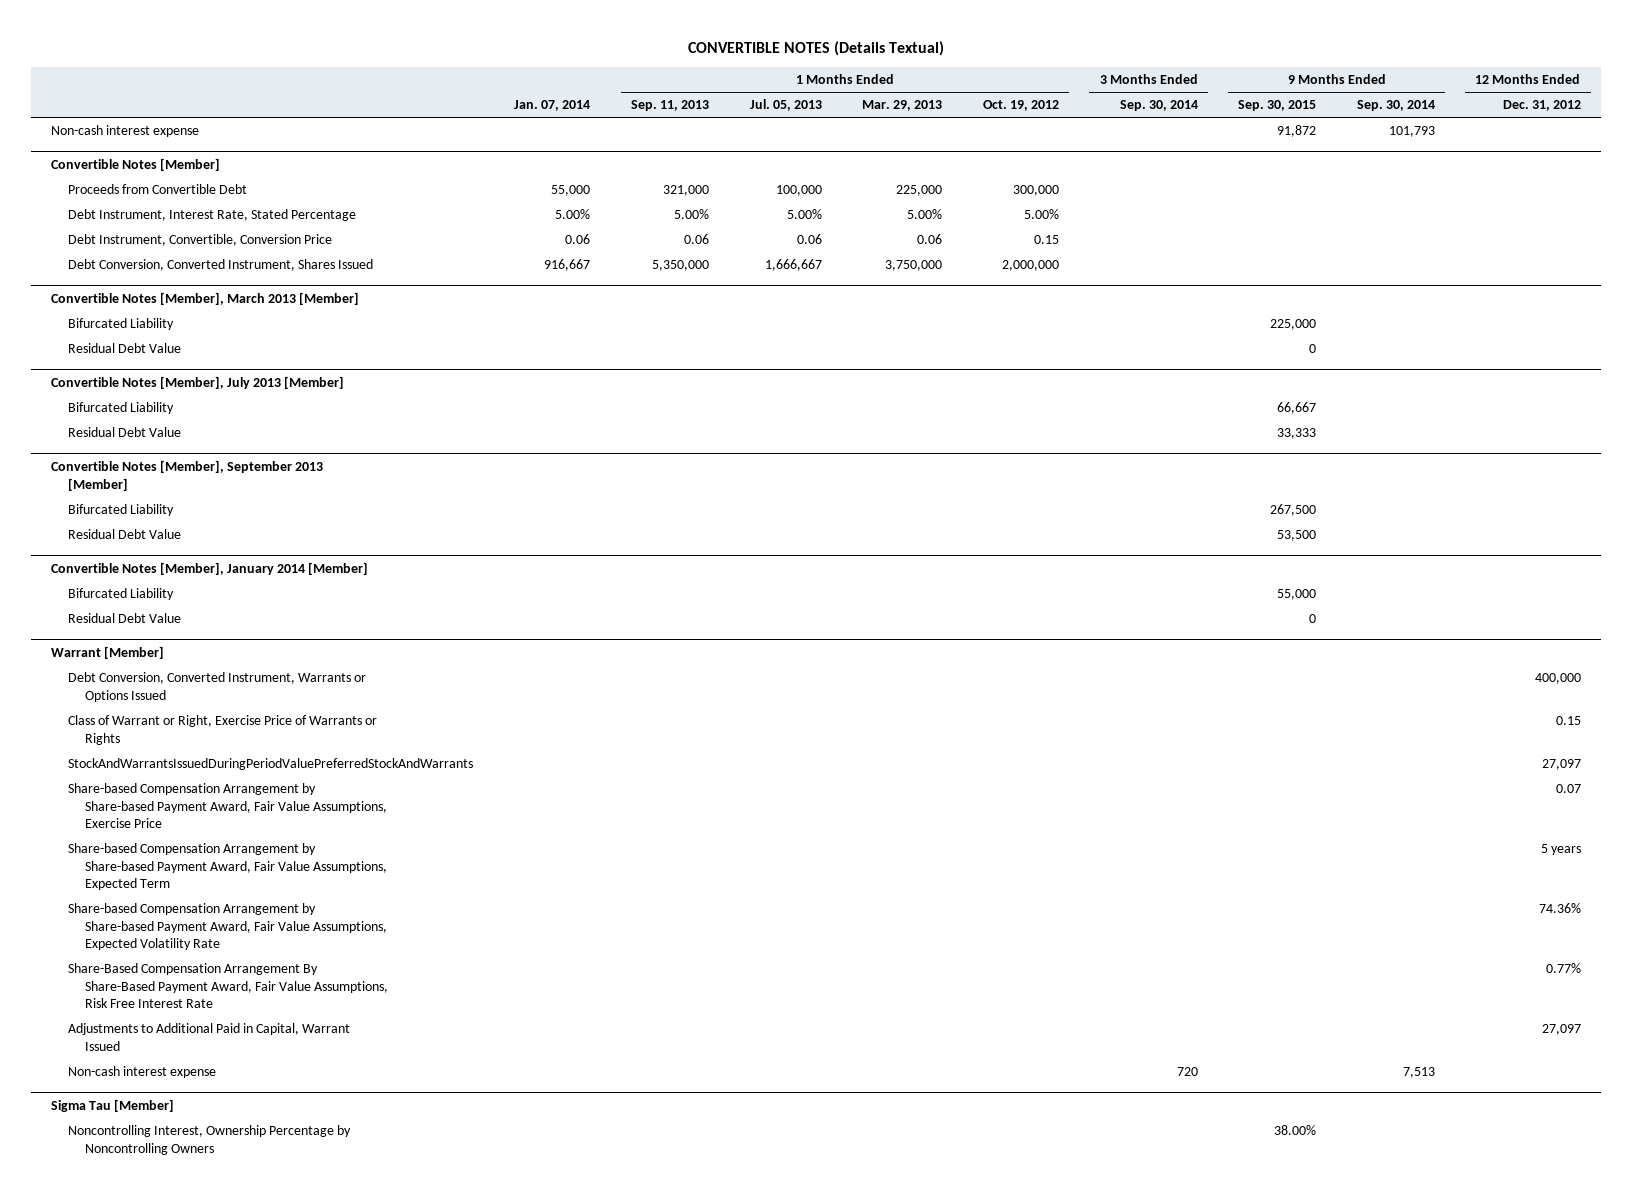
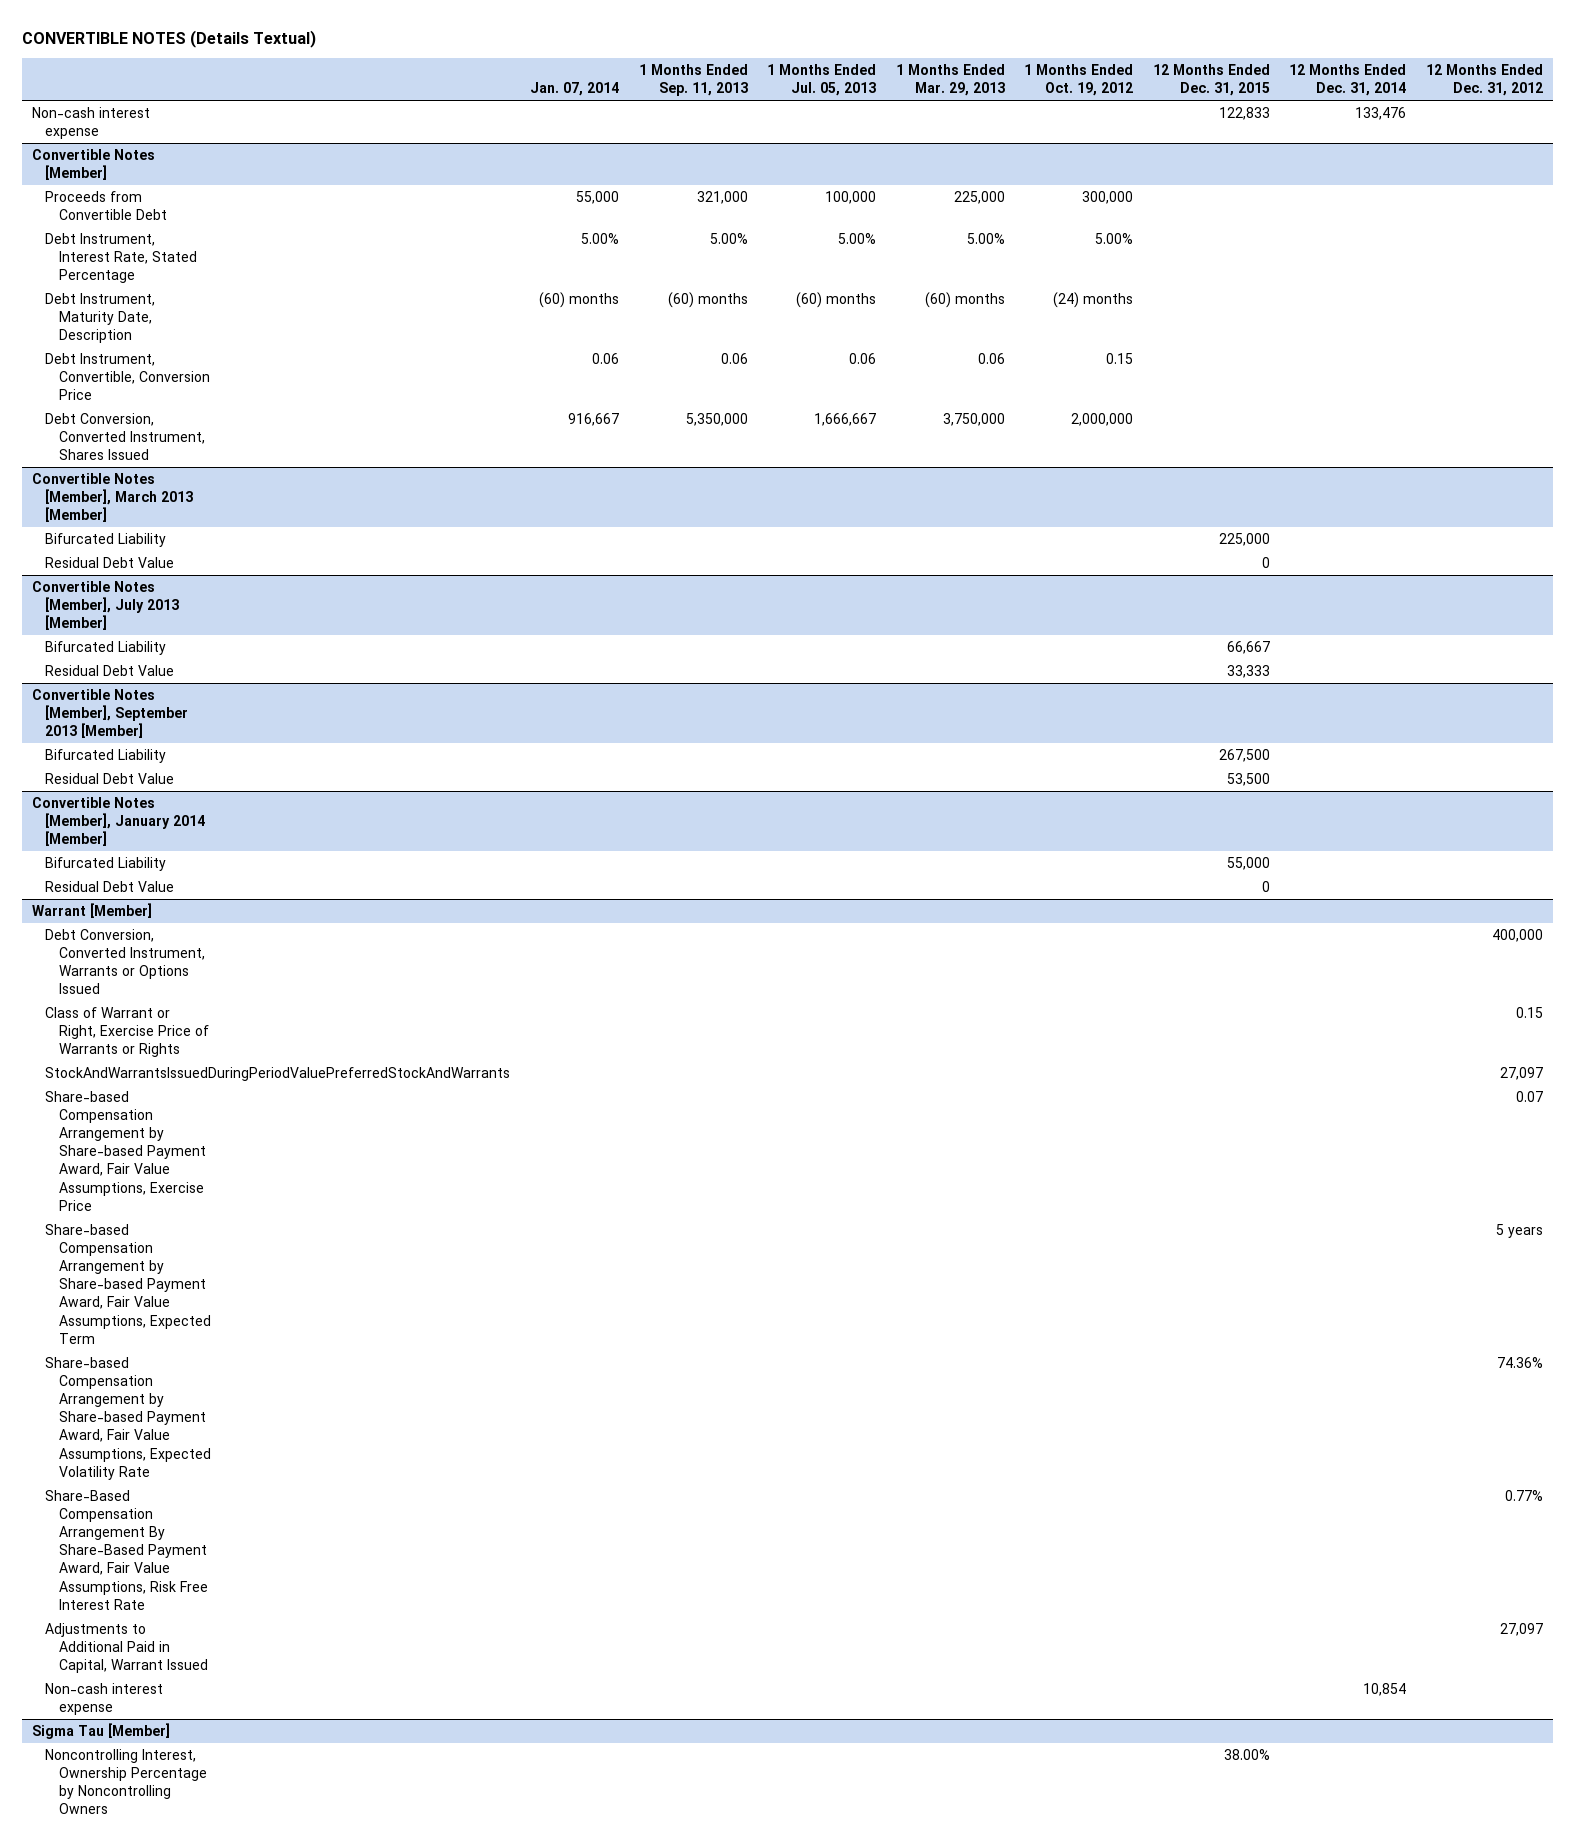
- | Jan. 07, 2014 | 1 Months Ended Sep. 11, 2013 | 1 Months Ended Jul. 05, 2013 | 1 Months Ended Mar. 29, 2013 | 1 Months Ended Oct. 19, 2012 | 3 Months Ended Sep. 30, 2014 | 9 Months Ended Sep. 30, 2015 | 9 Months Ended Sep. 30, 2014 | 12 Months Ended Dec. 31, 2012
+ | Jan. 07, 2014 | 1 Months Ended Sep. 11, 2013 | 1 Months Ended Jul. 05, 2013 | 1 Months Ended Mar. 29, 2013 | 1 Months Ended Oct. 19, 2012 | 12 Months Ended Dec. 31, 2015 | 12 Months Ended Dec. 31, 2014 | 12 Months Ended Dec. 31, 2012
@ Convertible Notes [Member]
+ Debt Instrument, Maturity Date, Description | (60) months | (60) months | (60) months | (60) months | (24) months | | |

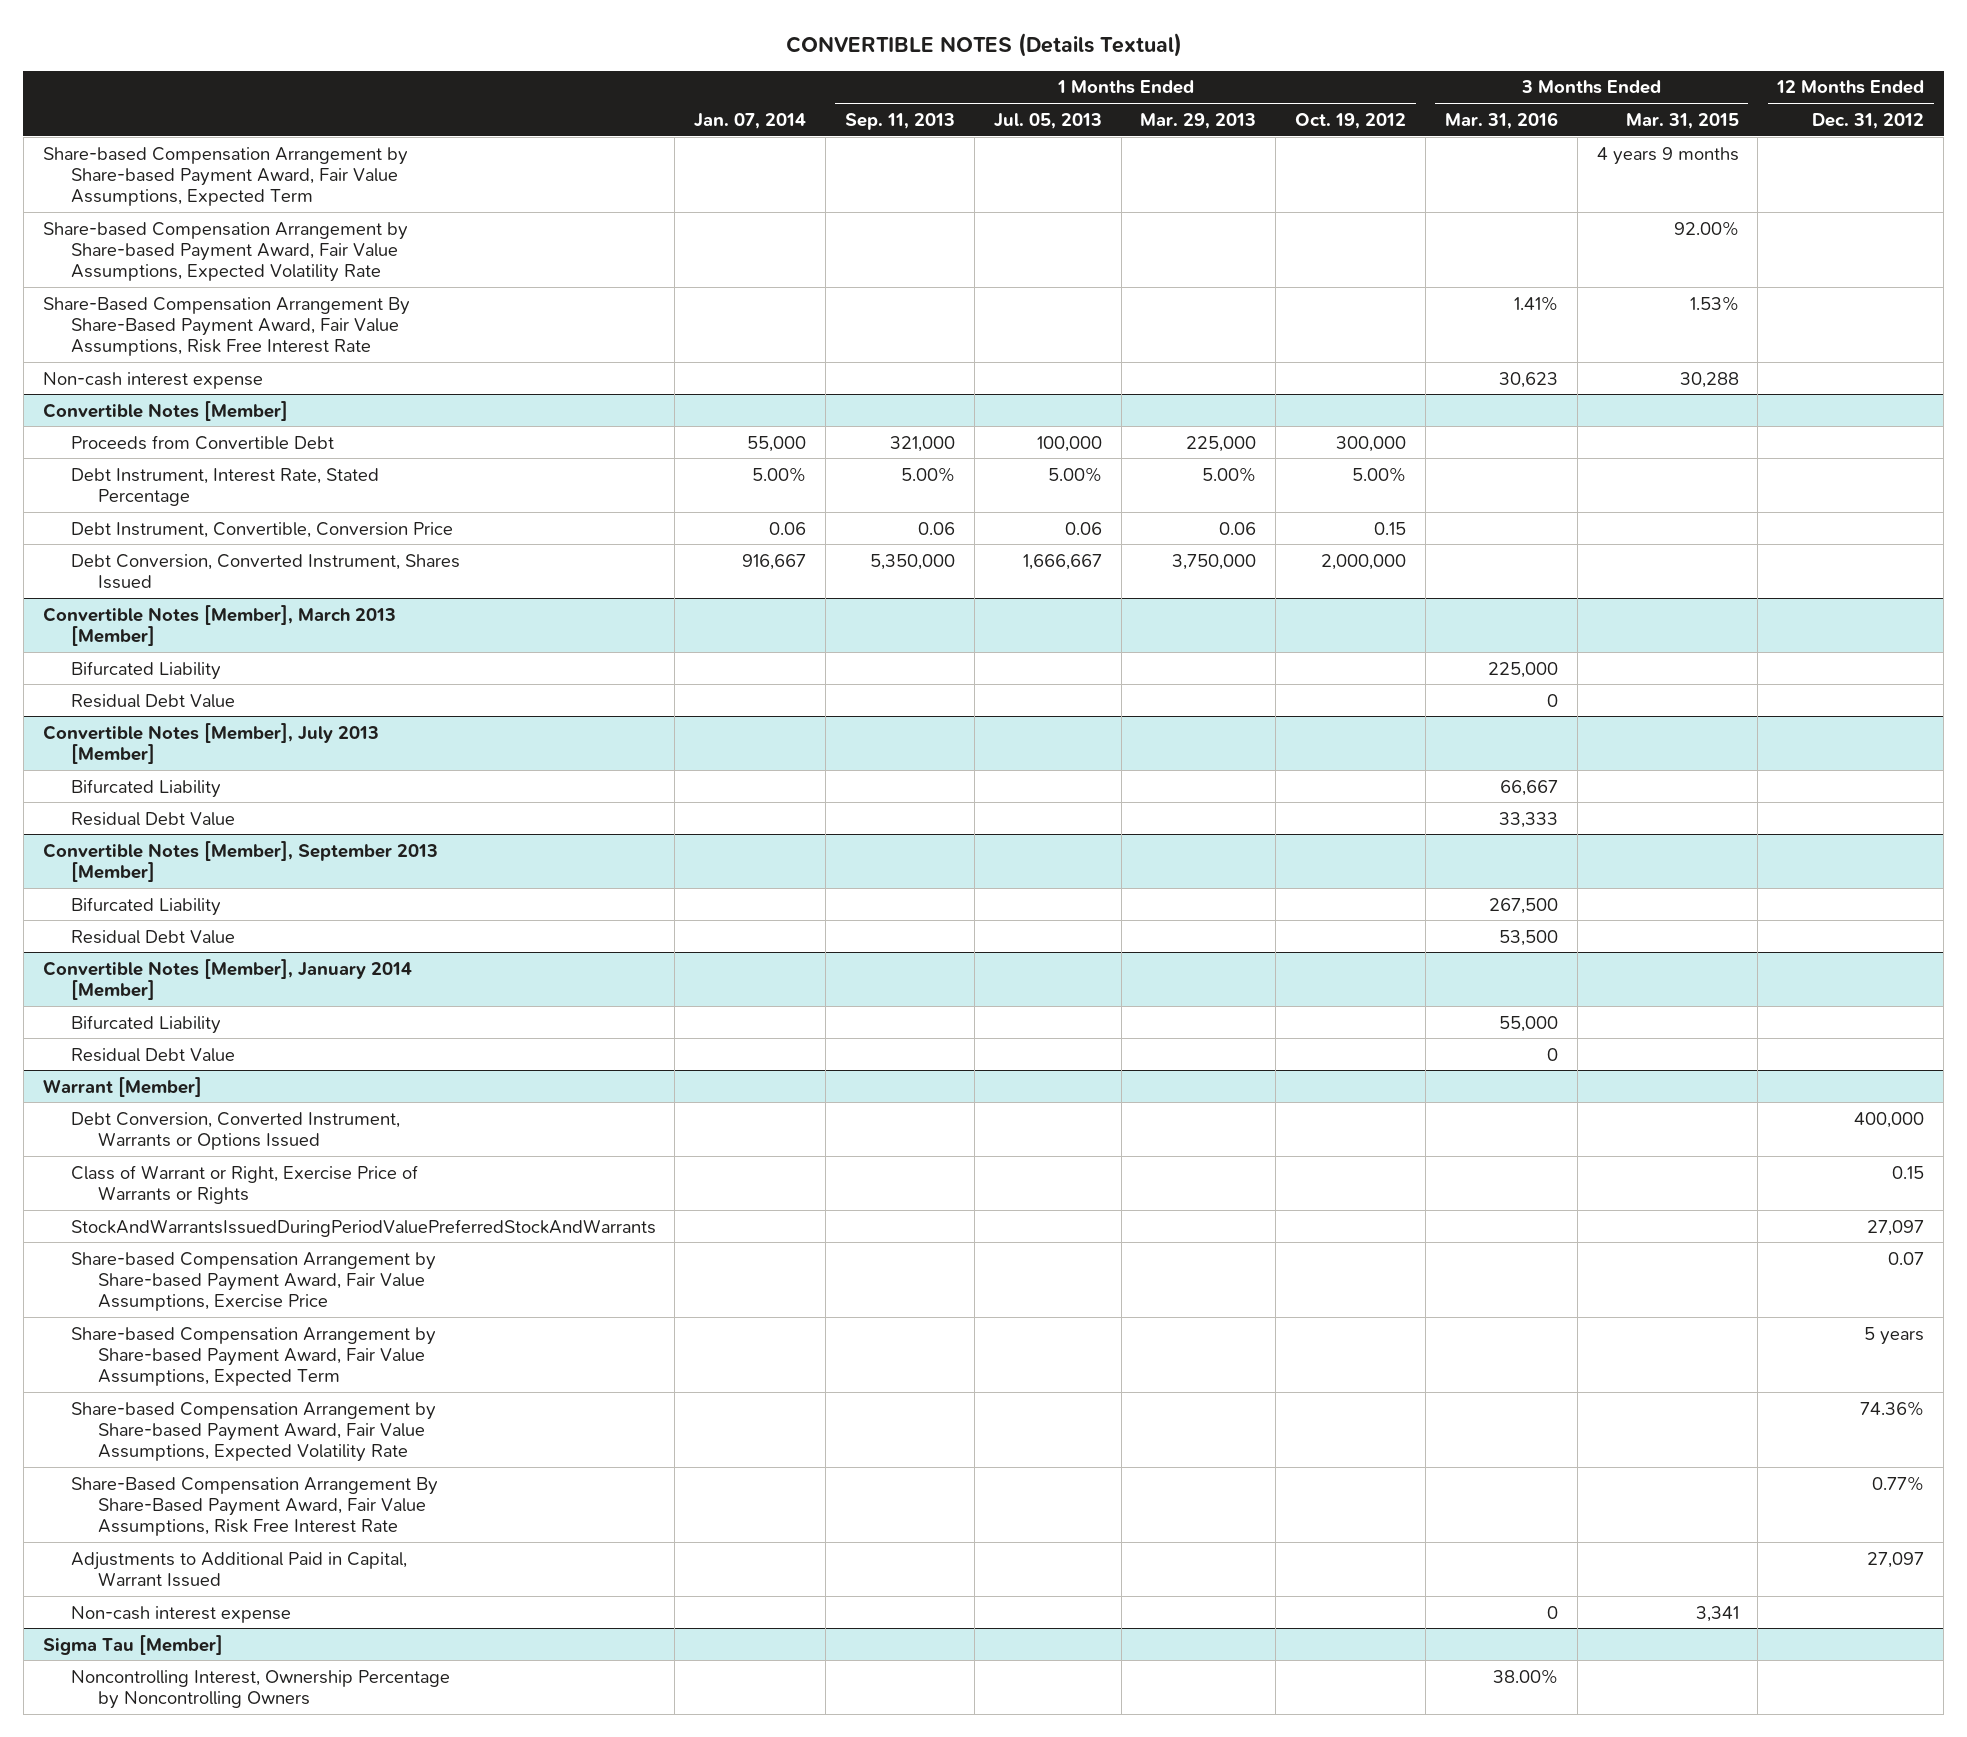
- | Jan. 07, 2014 | 1 Months Ended Sep. 11, 2013 | 1 Months Ended Jul. 05, 2013 | 1 Months Ended Mar. 29, 2013 | 1 Months Ended Oct. 19, 2012 | 12 Months Ended Dec. 31, 2015 | 12 Months Ended Dec. 31, 2014 | 12 Months Ended Dec. 31, 2012
+ | Jan. 07, 2014 | 1 Months Ended Sep. 11, 2013 | 1 Months Ended Jul. 05, 2013 | 1 Months Ended Mar. 29, 2013 | 1 Months Ended Oct. 19, 2012 | 3 Months Ended Mar. 31, 2016 | 3 Months Ended Mar. 31, 2015 | 12 Months Ended Dec. 31, 2012
+ Share-based Compensation Arrangement by Share-based Payment Award, Fair Value Assumptions, Expected Term | | | | | | | 4 years 9 months |
+ Share-based Compensation Arrangement by Share-based Payment Award, Fair Value Assumptions, Expected Volatility Rate | | | | | | | 92.00% |
+ Share-Based Compensation Arrangement By Share-Based Payment Award, Fair Value Assumptions, Risk Free Interest Rate | | | | | | 1.41% | 1.53% |
@ Convertible Notes [Member]
- Debt Instrument, Maturity Date, Description | (60) months | (60) months | (60) months | (60) months | (24) months | | |

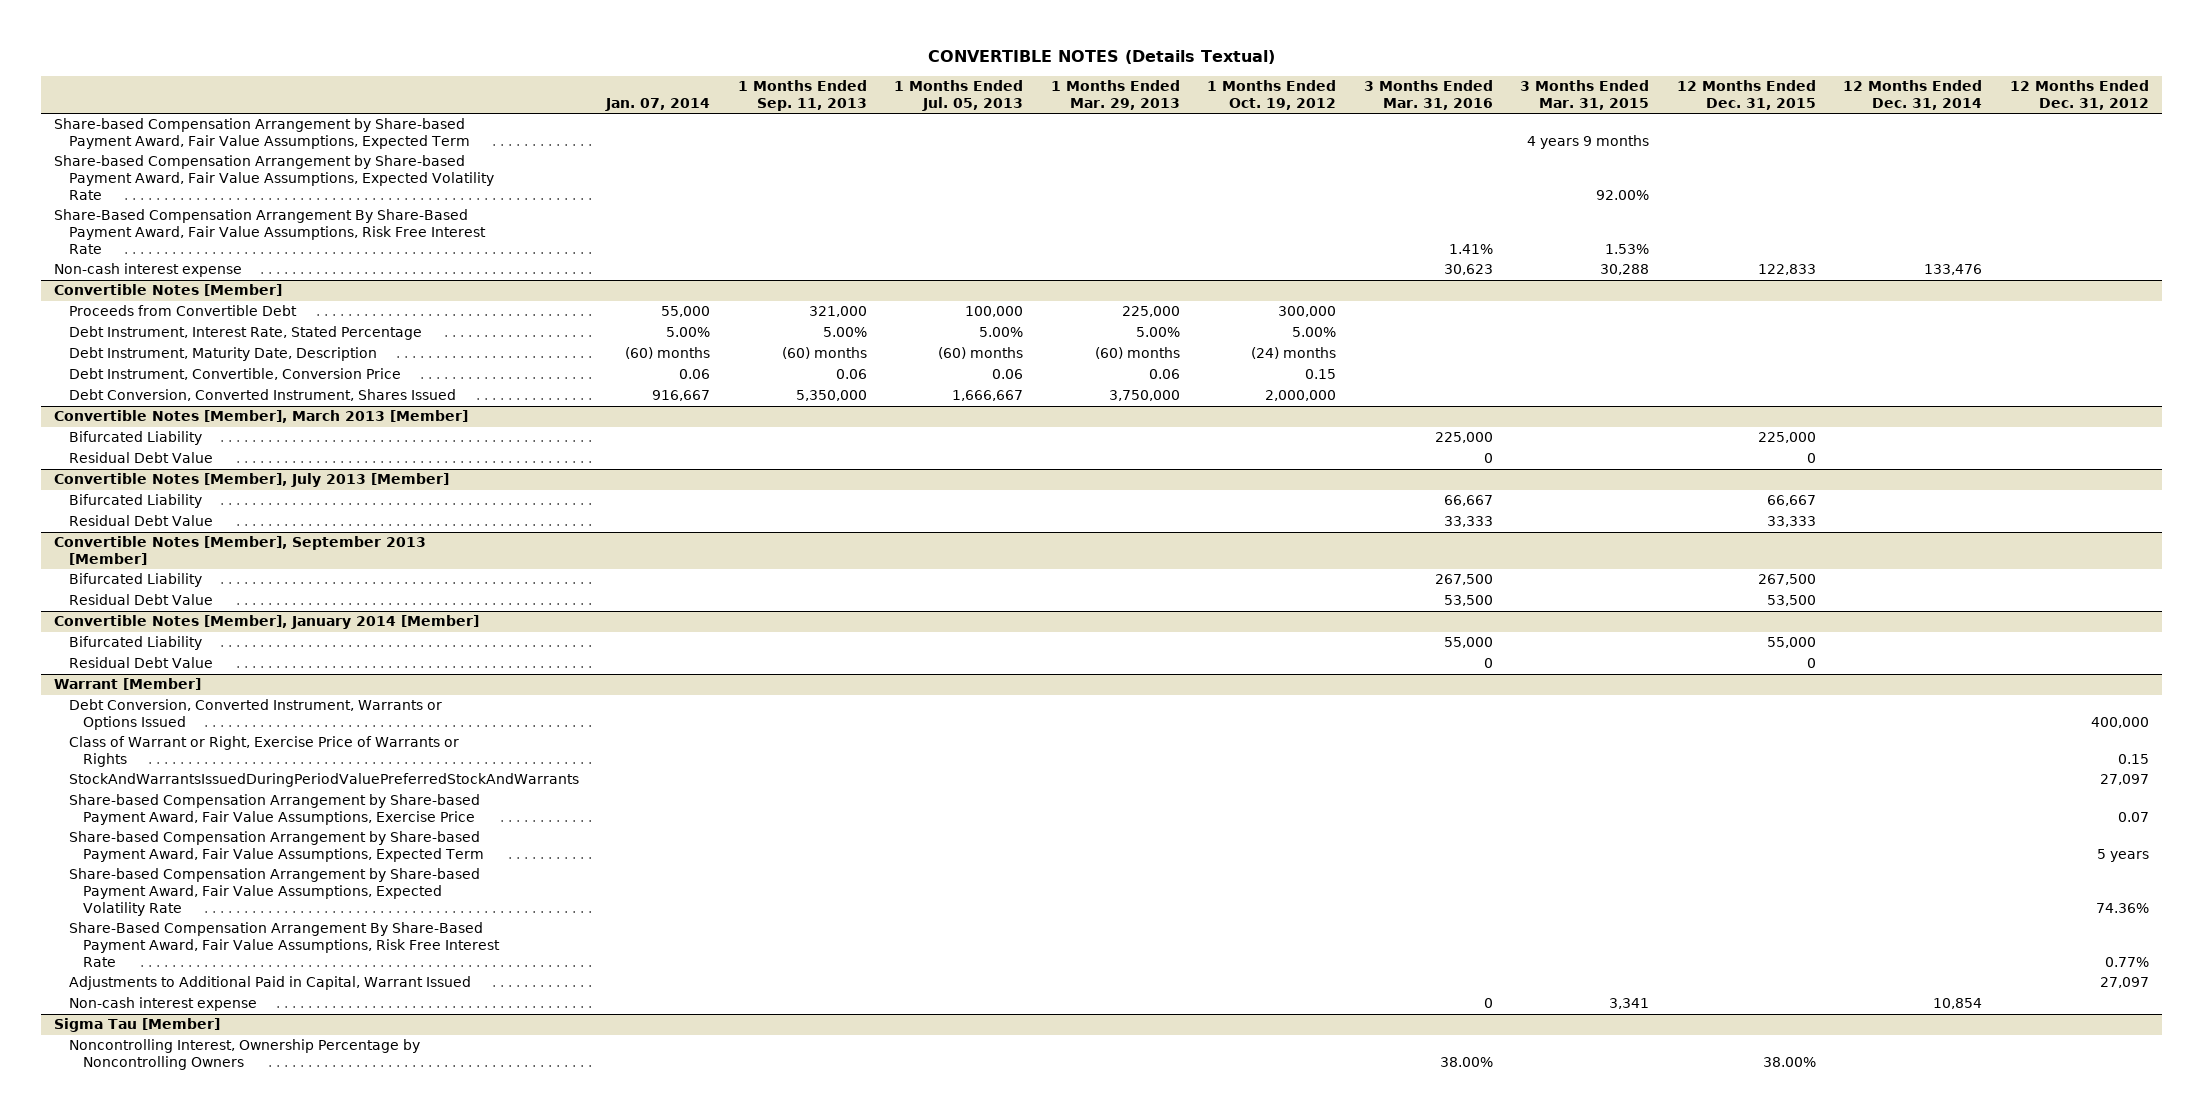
- | Jan. 07, 2014 | 1 Months Ended Sep. 11, 2013 | 1 Months Ended Jul. 05, 2013 | 1 Months Ended Mar. 29, 2013 | 1 Months Ended Oct. 19, 2012 | 3 Months Ended Mar. 31, 2016 | 3 Months Ended Mar. 31, 2015 | 12 Months Ended Dec. 31, 2012
+ | Jan. 07, 2014 | 1 Months Ended Sep. 11, 2013 | 1 Months Ended Jul. 05, 2013 | 1 Months Ended Mar. 29, 2013 | 1 Months Ended Oct. 19, 2012 | 3 Months Ended Mar. 31, 2016 | 3 Months Ended Mar. 31, 2015 | 12 Months Ended Dec. 31, 2015 | 12 Months Ended Dec. 31, 2014 | 12 Months Ended Dec. 31, 2012
@ Convertible Notes [Member]
+ Debt Instrument, Maturity Date, Description | (60) months | (60) months | (60) months | (60) months | (24) months | | | | |

